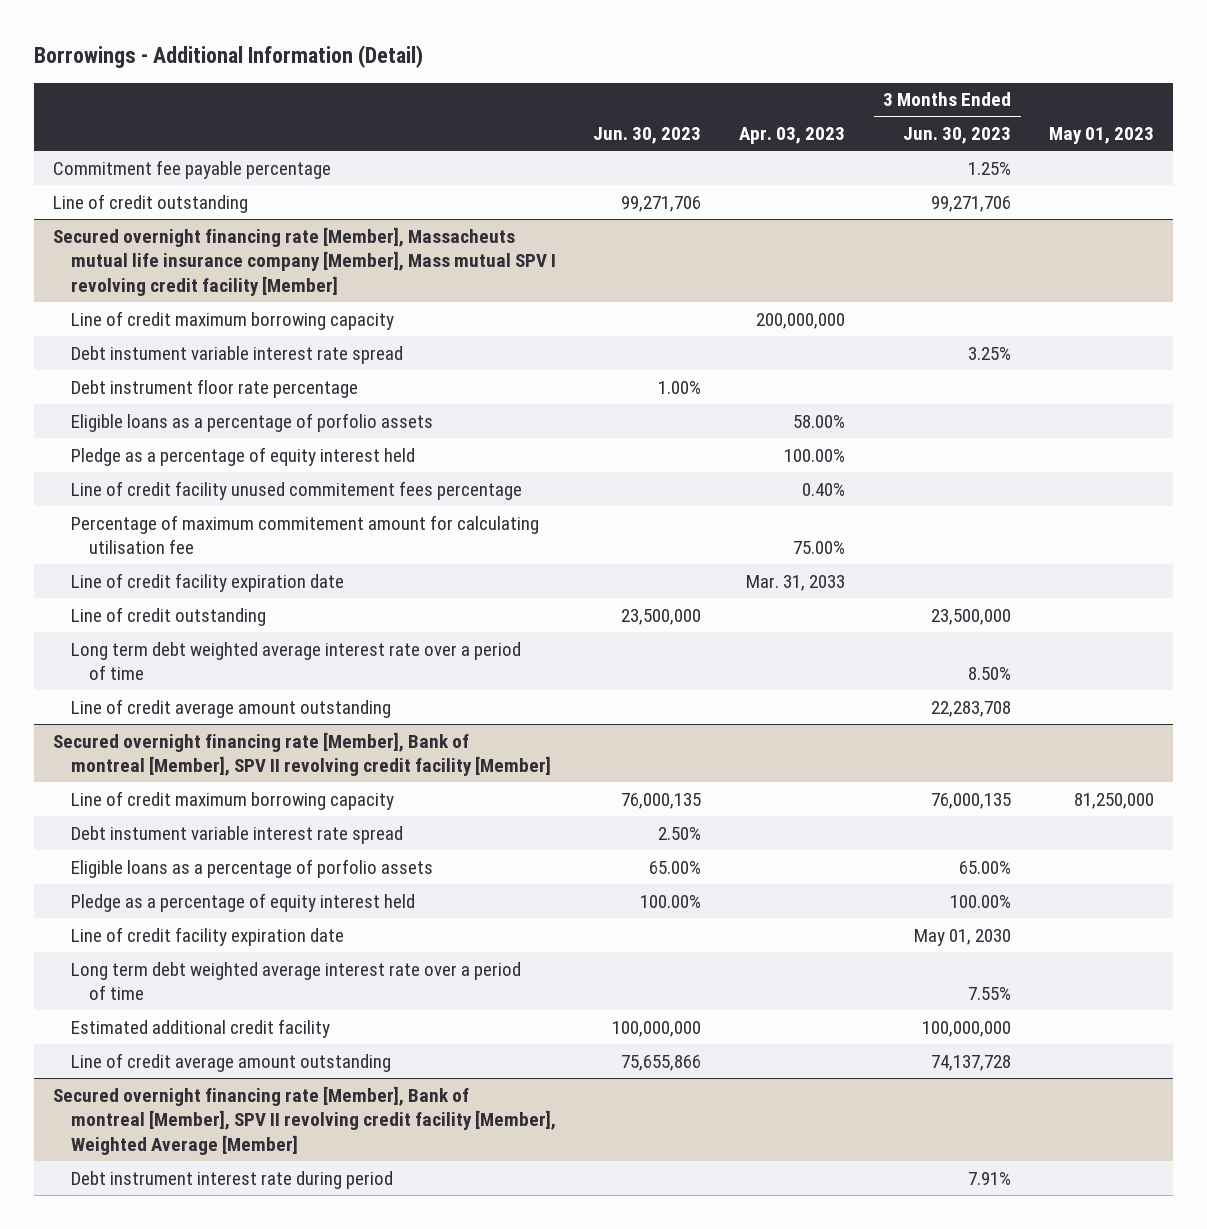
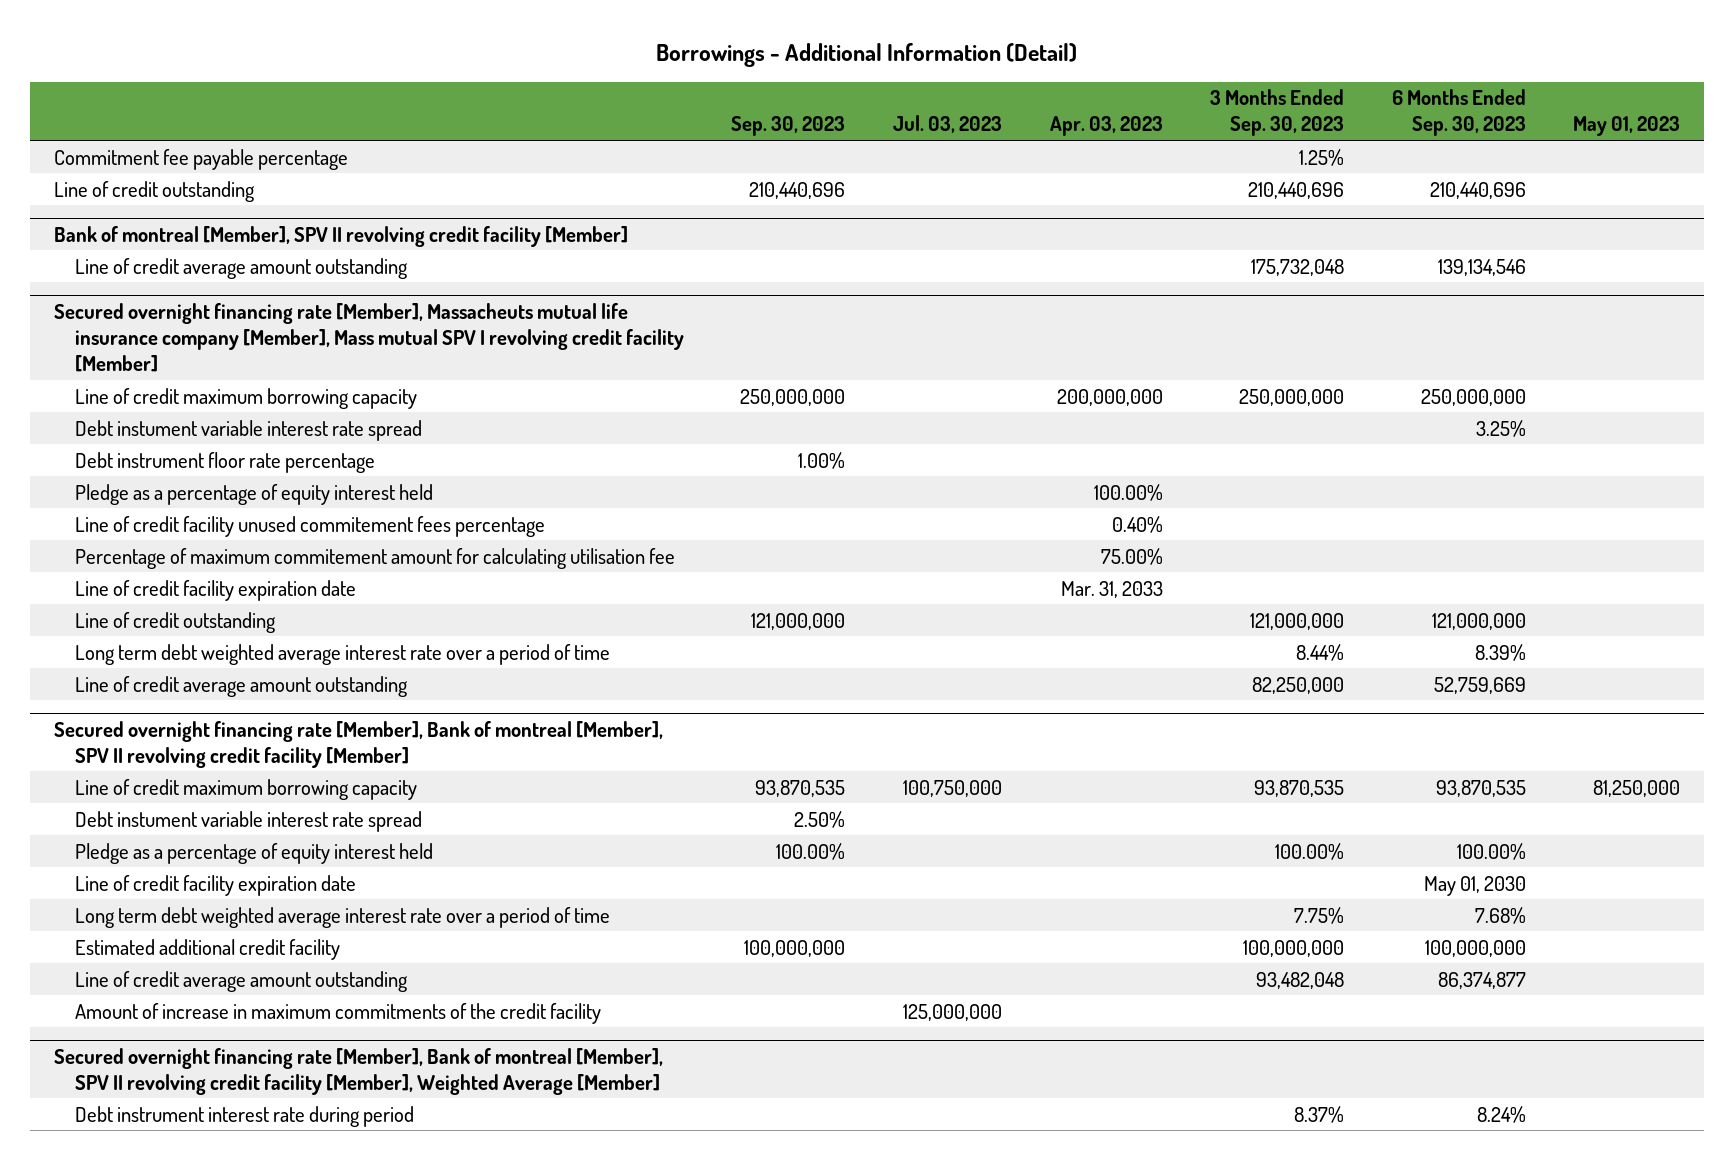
- | Jun. 30, 2023 | Apr. 03, 2023 | 3 Months Ended Jun. 30, 2023 | May 01, 2023
+ | Sep. 30, 2023 | Jul. 03, 2023 | Apr. 03, 2023 | 3 Months Ended Sep. 30, 2023 | 6 Months Ended Sep. 30, 2023 | May 01, 2023
+ Bank of montreal [Member], SPV II revolving credit facility [Member]
+ Line of credit average amount outstanding | | | | 175,732,048 | 139,134,546 |
@ Secured overnight financing rate [Member], Massacheuts mutual life insurance company [Member], Mass mutual SPV I revolving credit facility [Member]
- Eligible loans as a percentage of porfolio assets | | 58.00% | |
@ Secured overnight financing rate [Member], Bank of montreal [Member], SPV II revolving credit facility [Member]
- Eligible loans as a percentage of porfolio assets | 65.00% | | 65.00% |
+ Amount of increase in maximum commitments of the credit facility | | 125,000,000 | | | |

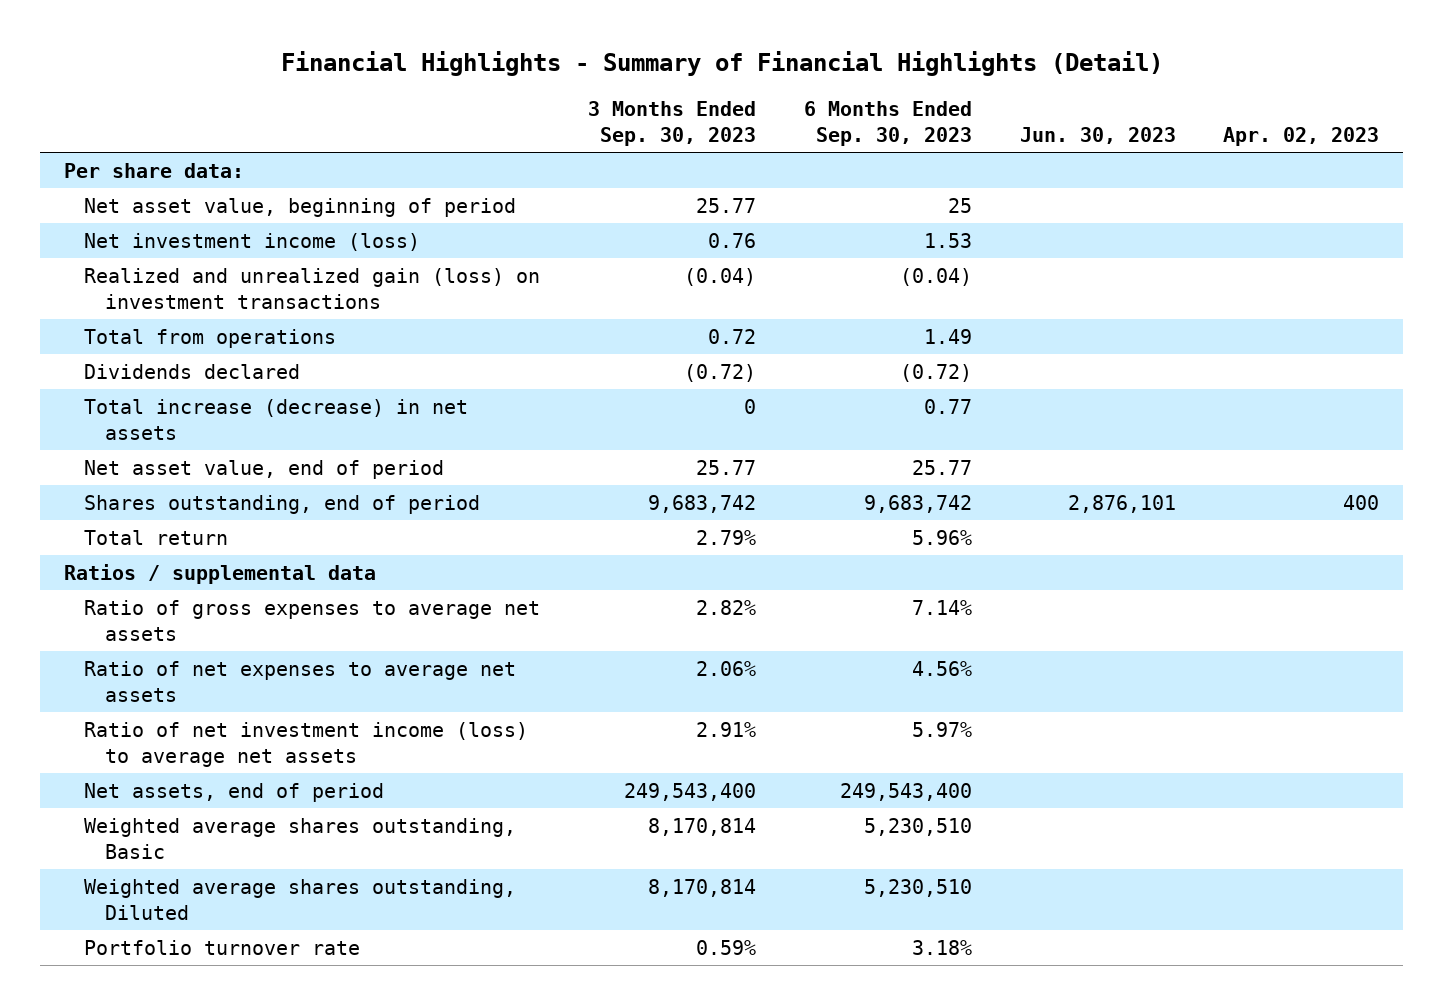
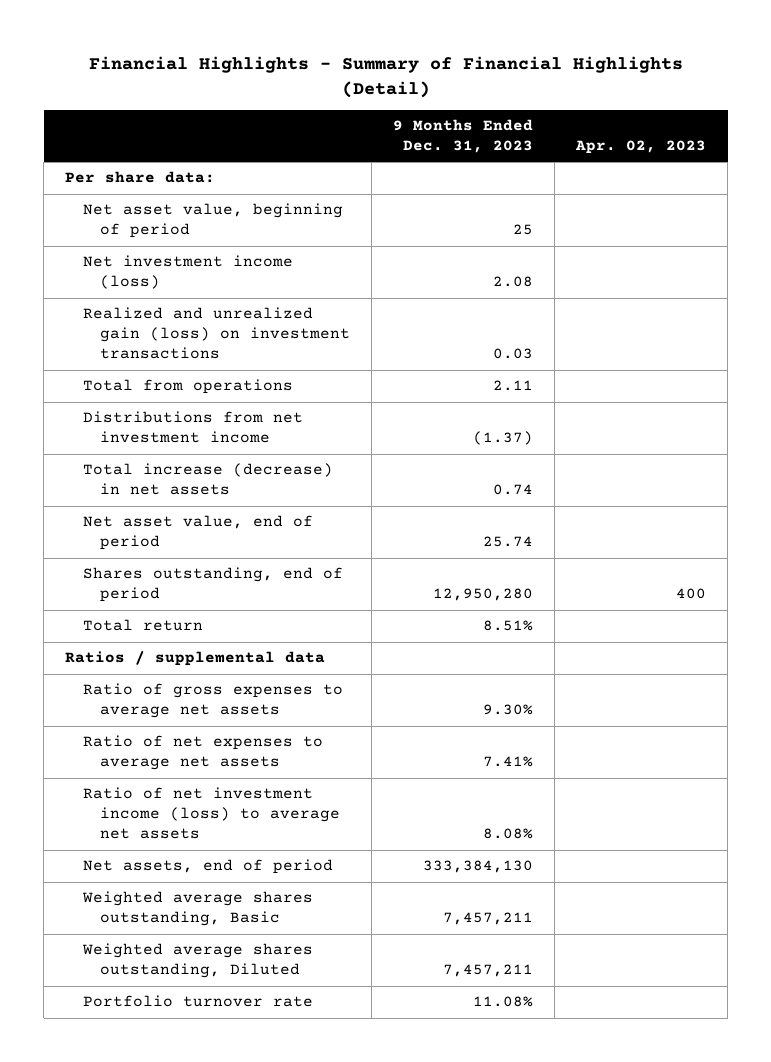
- | 3 Months Ended Sep. 30, 2023 | 6 Months Ended Sep. 30, 2023 | Jun. 30, 2023 | Apr. 02, 2023
+ | 9 Months Ended Dec. 31, 2023 | Apr. 02, 2023
- Dividends declared | (0.72) | (0.72) | |
+ Distributions from net investment income | (1.37) |

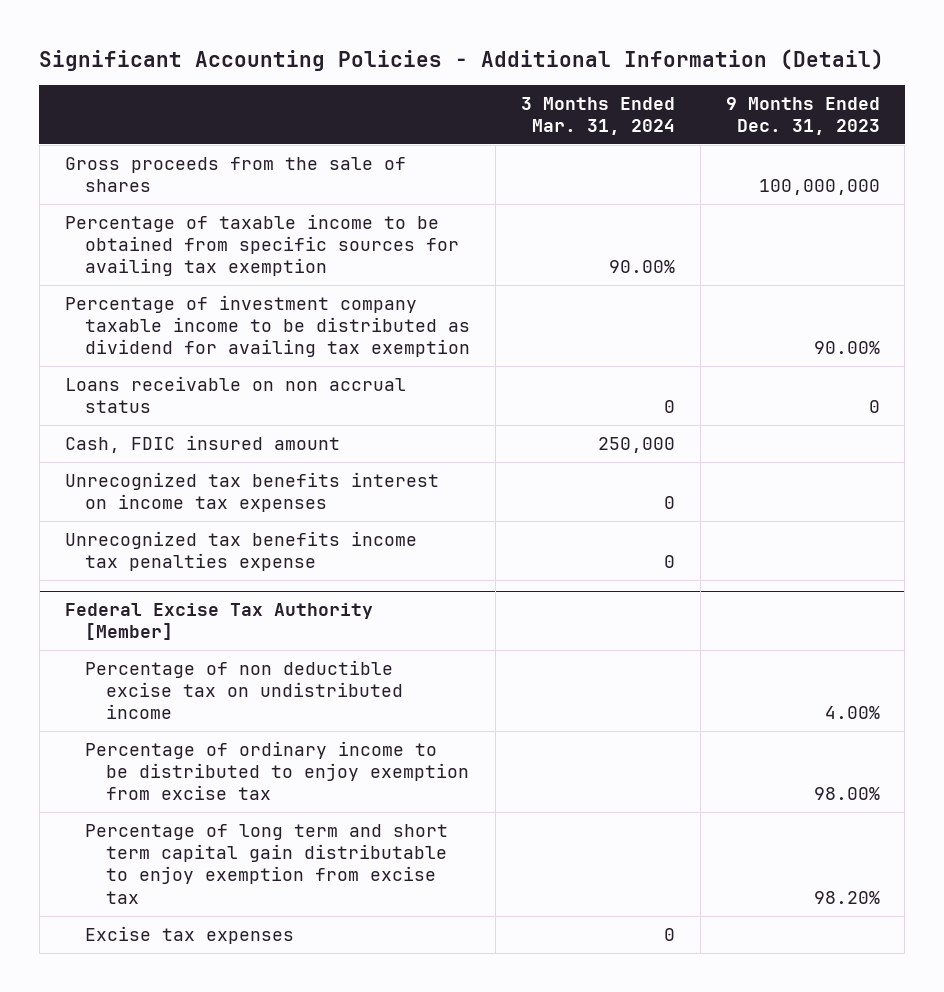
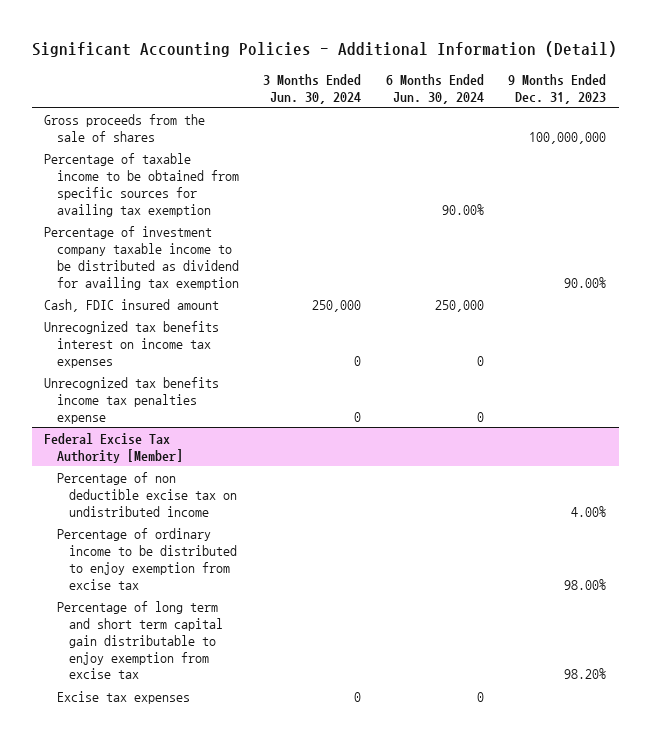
- | 3 Months Ended Mar. 31, 2024 | 9 Months Ended Dec. 31, 2023
+ | 3 Months Ended Jun. 30, 2024 | 6 Months Ended Jun. 30, 2024 | 9 Months Ended Dec. 31, 2023
- Loans receivable on non accrual status | 0 | 0

